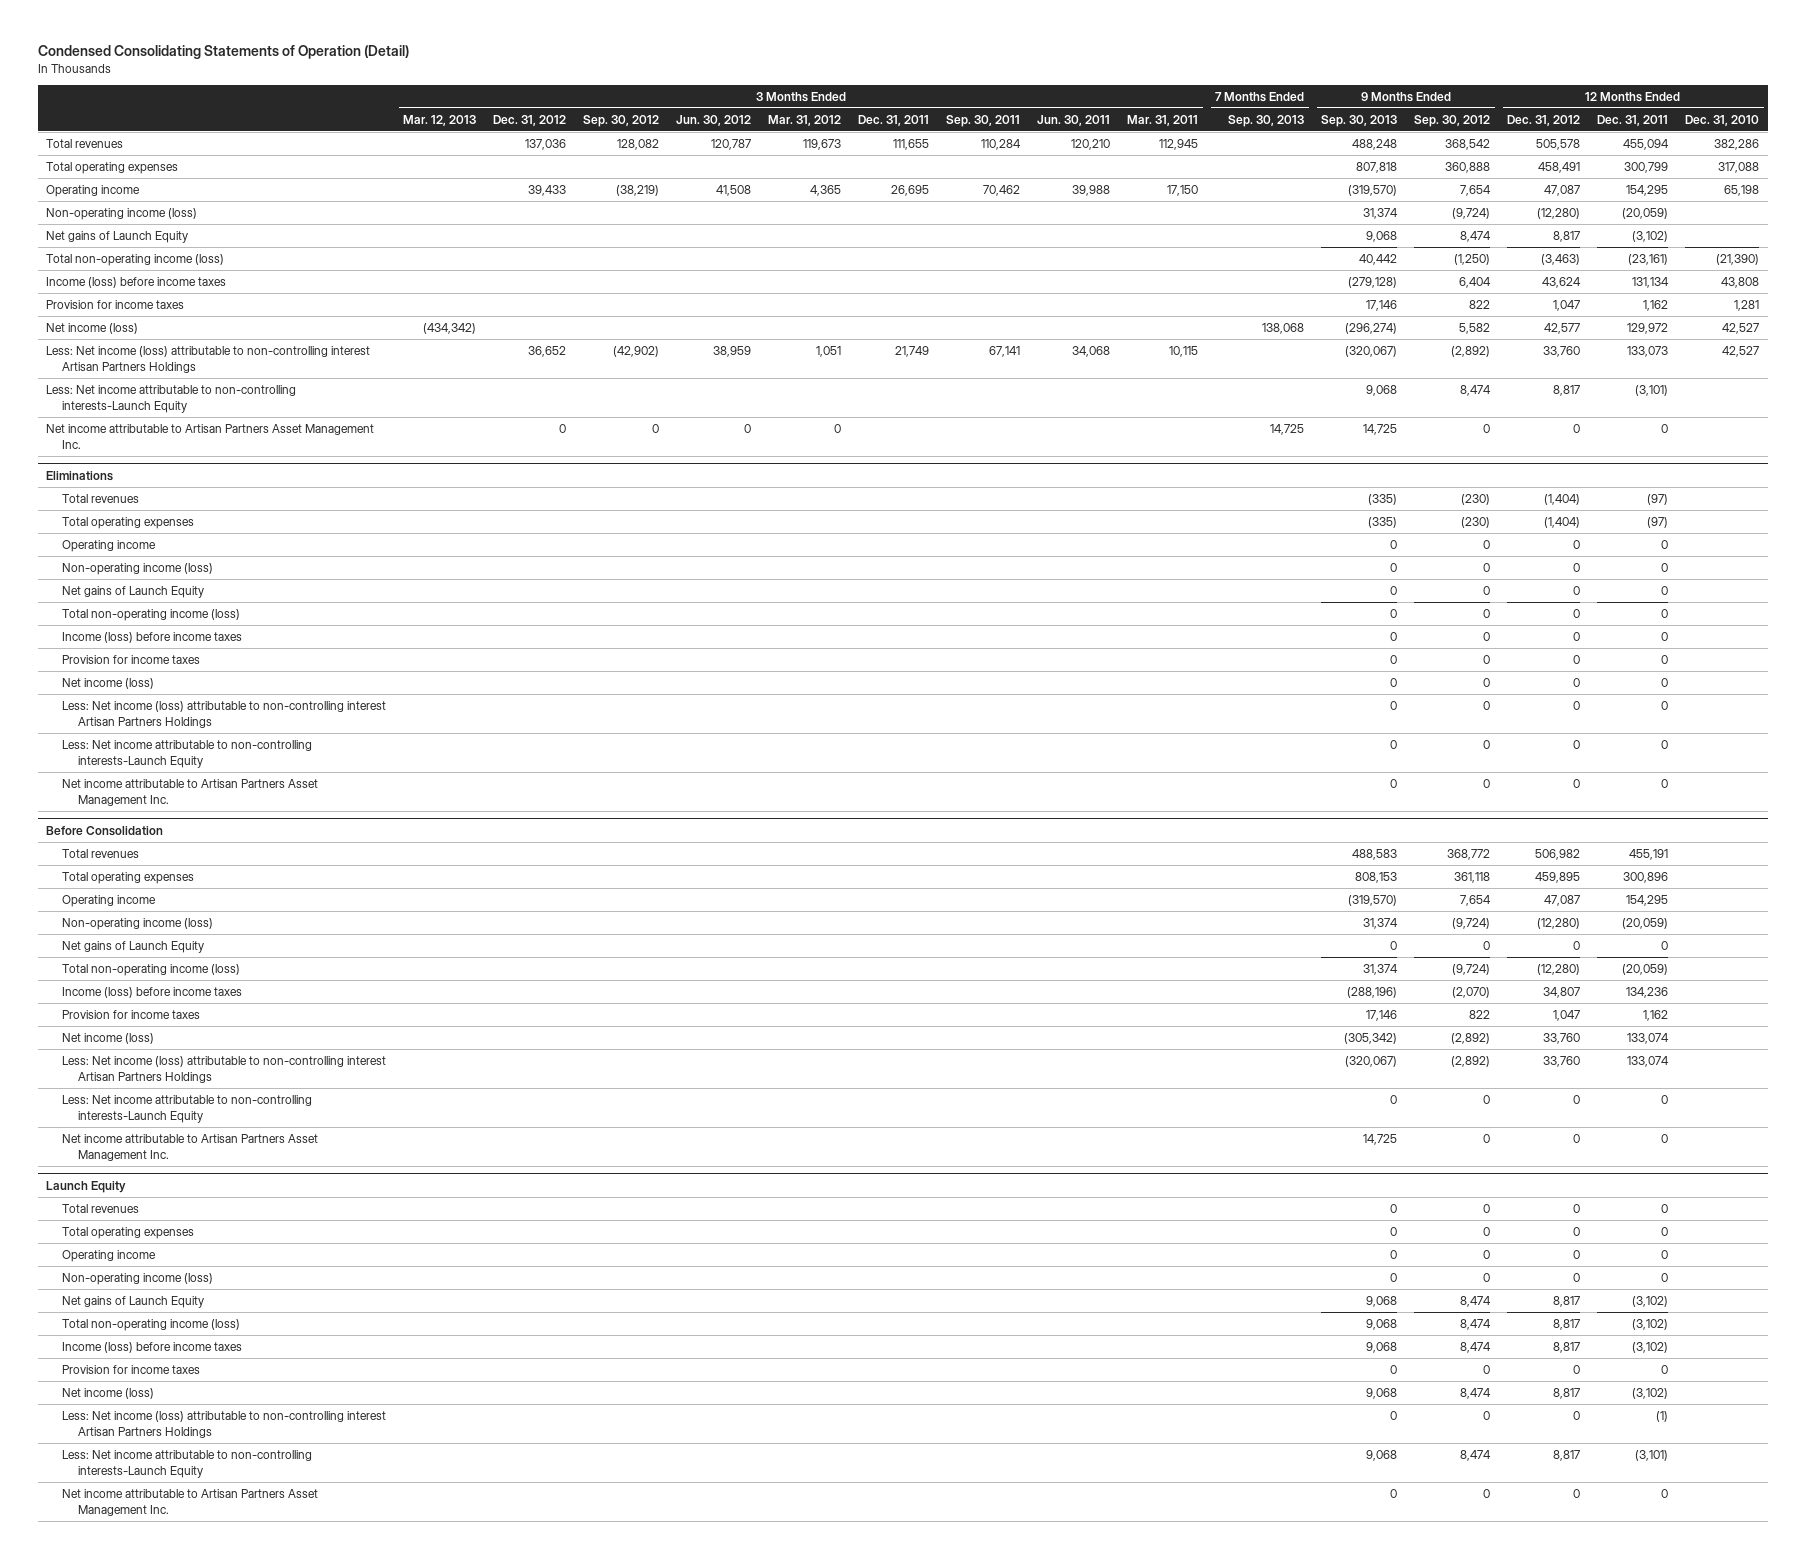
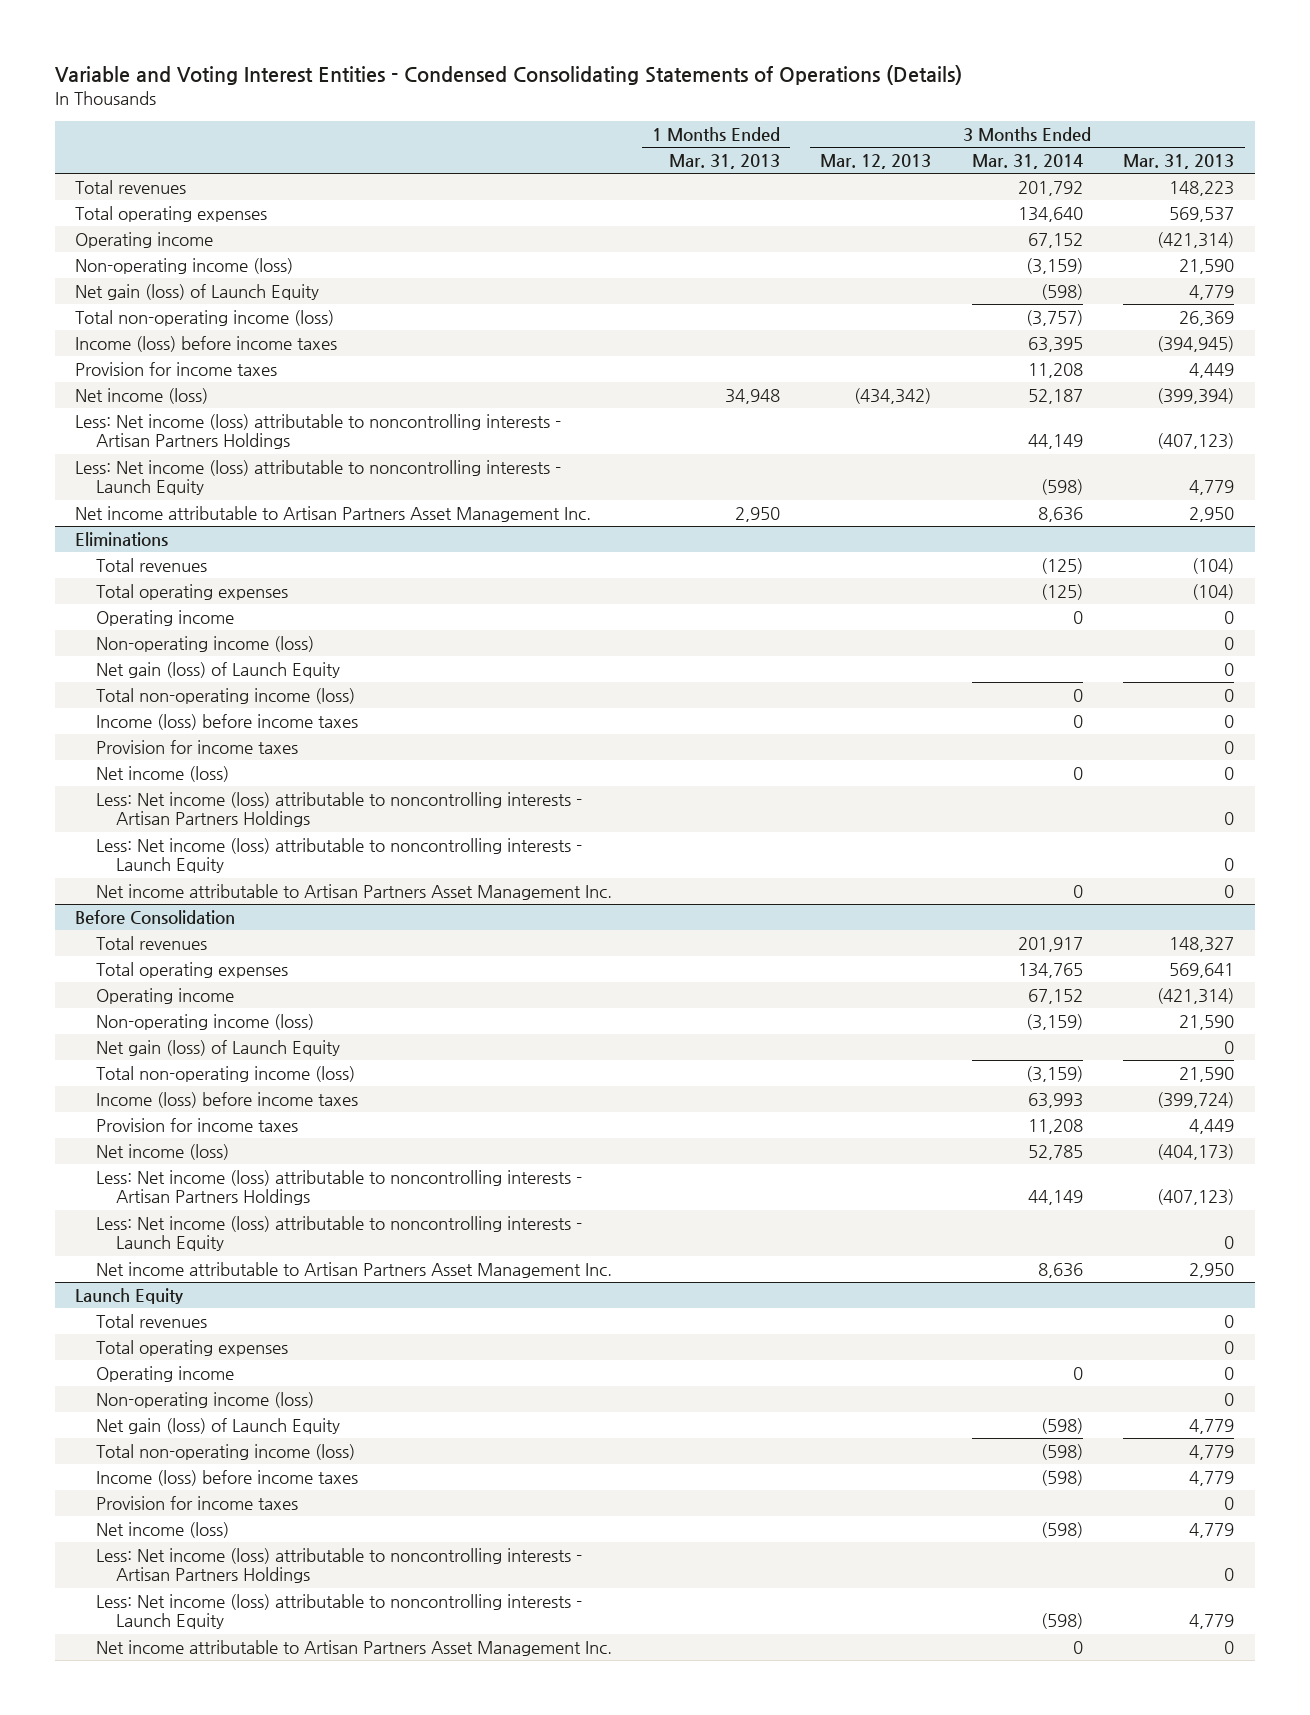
- Condensed Consolidating Statements of Operation (Detail)
+ Variable and Voting Interest Entities - Condensed Consolidating Statements of Operations (Details)
- | 3 Months Ended Mar. 12, 2013 | 3 Months Ended Dec. 31, 2012 | 3 Months Ended Sep. 30, 2012 | 3 Months Ended Jun. 30, 2012 | 3 Months Ended Mar. 31, 2012 | 3 Months Ended Dec. 31, 2011 | 3 Months Ended Sep. 30, 2011 | 3 Months Ended Jun. 30, 2011 | 3 Months Ended Mar. 31, 2011 | 7 Months Ended Sep. 30, 2013 | 9 Months Ended Sep. 30, 2013 | 9 Months Ended Sep. 30, 2012 | 12 Months Ended Dec. 31, 2012 | 12 Months Ended Dec. 31, 2011 | 12 Months Ended Dec. 31, 2010
+ | 1 Months Ended Mar. 31, 2013 | 3 Months Ended Mar. 12, 2013 | 3 Months Ended Mar. 31, 2014 | 3 Months Ended Mar. 31, 2013
- Net gains of Launch Equity | | | | | | | | | | | 9,068 | 8,474 | 8,817 | (3,102) |
+ Net gain (loss) of Launch Equity | | | (598) | 4,779
- Less: Net income (loss) attributable to non-controlling interest Artisan Partners Holdings | | 36,652 | (42,902) | 38,959 | 1,051 | 21,749 | 67,141 | 34,068 | 10,115 | | (320,067) | (2,892) | 33,760 | 133,073 | 42,527
- Less: Net income attributable to non-controlling interests-Launch Equity | | | | | | | | | | | 9,068 | 8,474 | 8,817 | (3,101) |
+ Less: Net income (loss) attributable to noncontrolling interests - Artisan Partners Holdings | | | 44,149 | (407,123)
+ Less: Net income (loss) attributable to noncontrolling interests - Launch Equity | | | (598) | 4,779
@ Eliminations
- Net gains of Launch Equity | | | | | | | | | | | 0 | 0 | 0 | 0 |
+ Net gain (loss) of Launch Equity | | | | 0
- Less: Net income (loss) attributable to non-controlling interest Artisan Partners Holdings | | | | | | | | | | | 0 | 0 | 0 | 0 |
- Less: Net income attributable to non-controlling interests-Launch Equity | | | | | | | | | | | 0 | 0 | 0 | 0 |
+ Less: Net income (loss) attributable to noncontrolling interests - Artisan Partners Holdings | | | | 0
+ Less: Net income (loss) attributable to noncontrolling interests - Launch Equity | | | | 0
@ Before Consolidation
- Net gains of Launch Equity | | | | | | | | | | | 0 | 0 | 0 | 0 |
+ Net gain (loss) of Launch Equity | | | | 0
- Less: Net income (loss) attributable to non-controlling interest Artisan Partners Holdings | | | | | | | | | | | (320,067) | (2,892) | 33,760 | 133,074 |
- Less: Net income attributable to non-controlling interests-Launch Equity | | | | | | | | | | | 0 | 0 | 0 | 0 |
+ Less: Net income (loss) attributable to noncontrolling interests - Artisan Partners Holdings | | | 44,149 | (407,123)
+ Less: Net income (loss) attributable to noncontrolling interests - Launch Equity | | | | 0
@ Launch Equity
- Net gains of Launch Equity | | | | | | | | | | | 9,068 | 8,474 | 8,817 | (3,102) |
+ Net gain (loss) of Launch Equity | | | (598) | 4,779
- Less: Net income (loss) attributable to non-controlling interest Artisan Partners Holdings | | | | | | | | | | | 0 | 0 | 0 | (1) |
- Less: Net income attributable to non-controlling interests-Launch Equity | | | | | | | | | | | 9,068 | 8,474 | 8,817 | (3,101) |
+ Less: Net income (loss) attributable to noncontrolling interests - Artisan Partners Holdings | | | | 0
+ Less: Net income (loss) attributable to noncontrolling interests - Launch Equity | | | (598) | 4,779

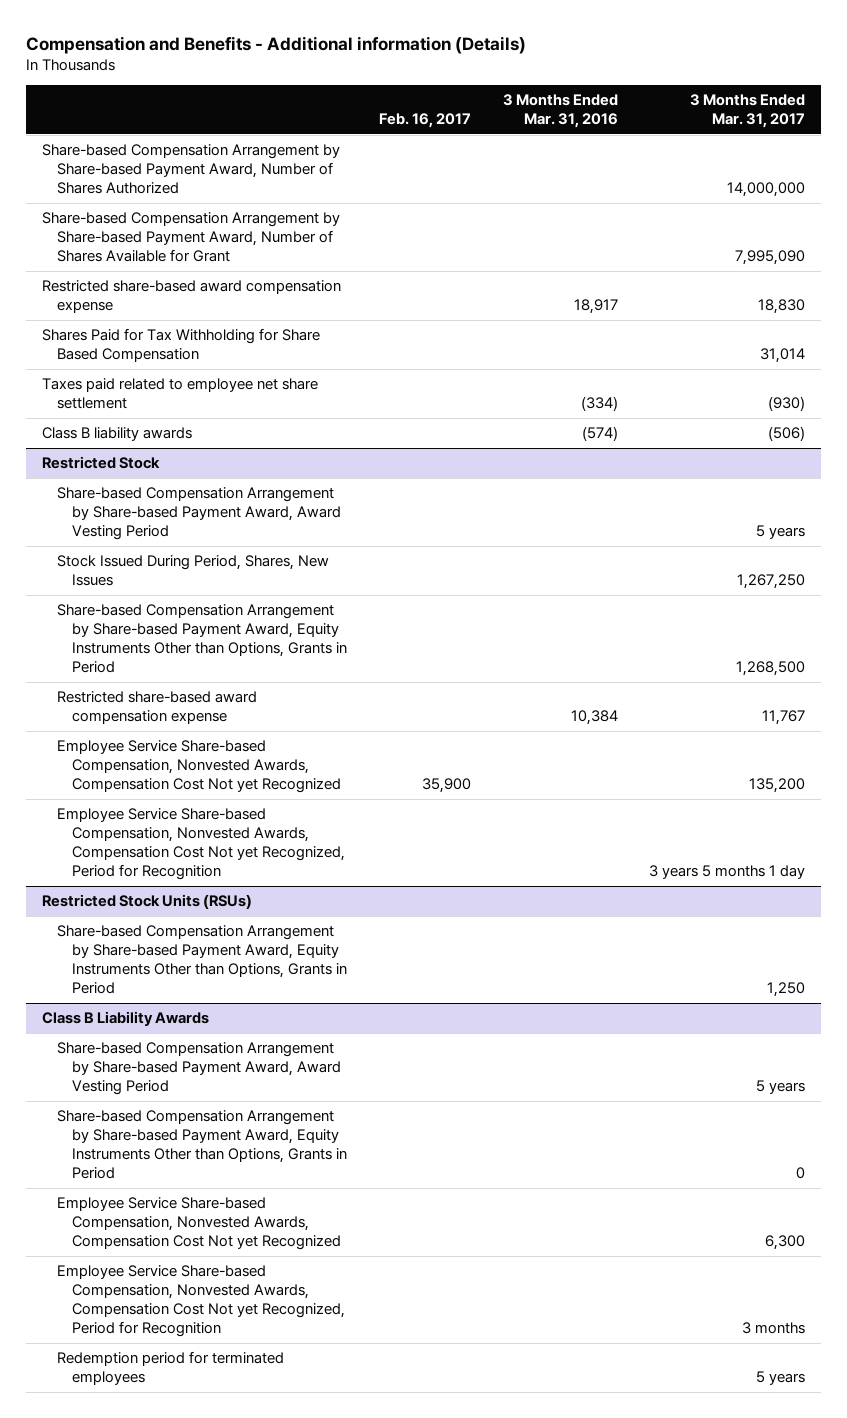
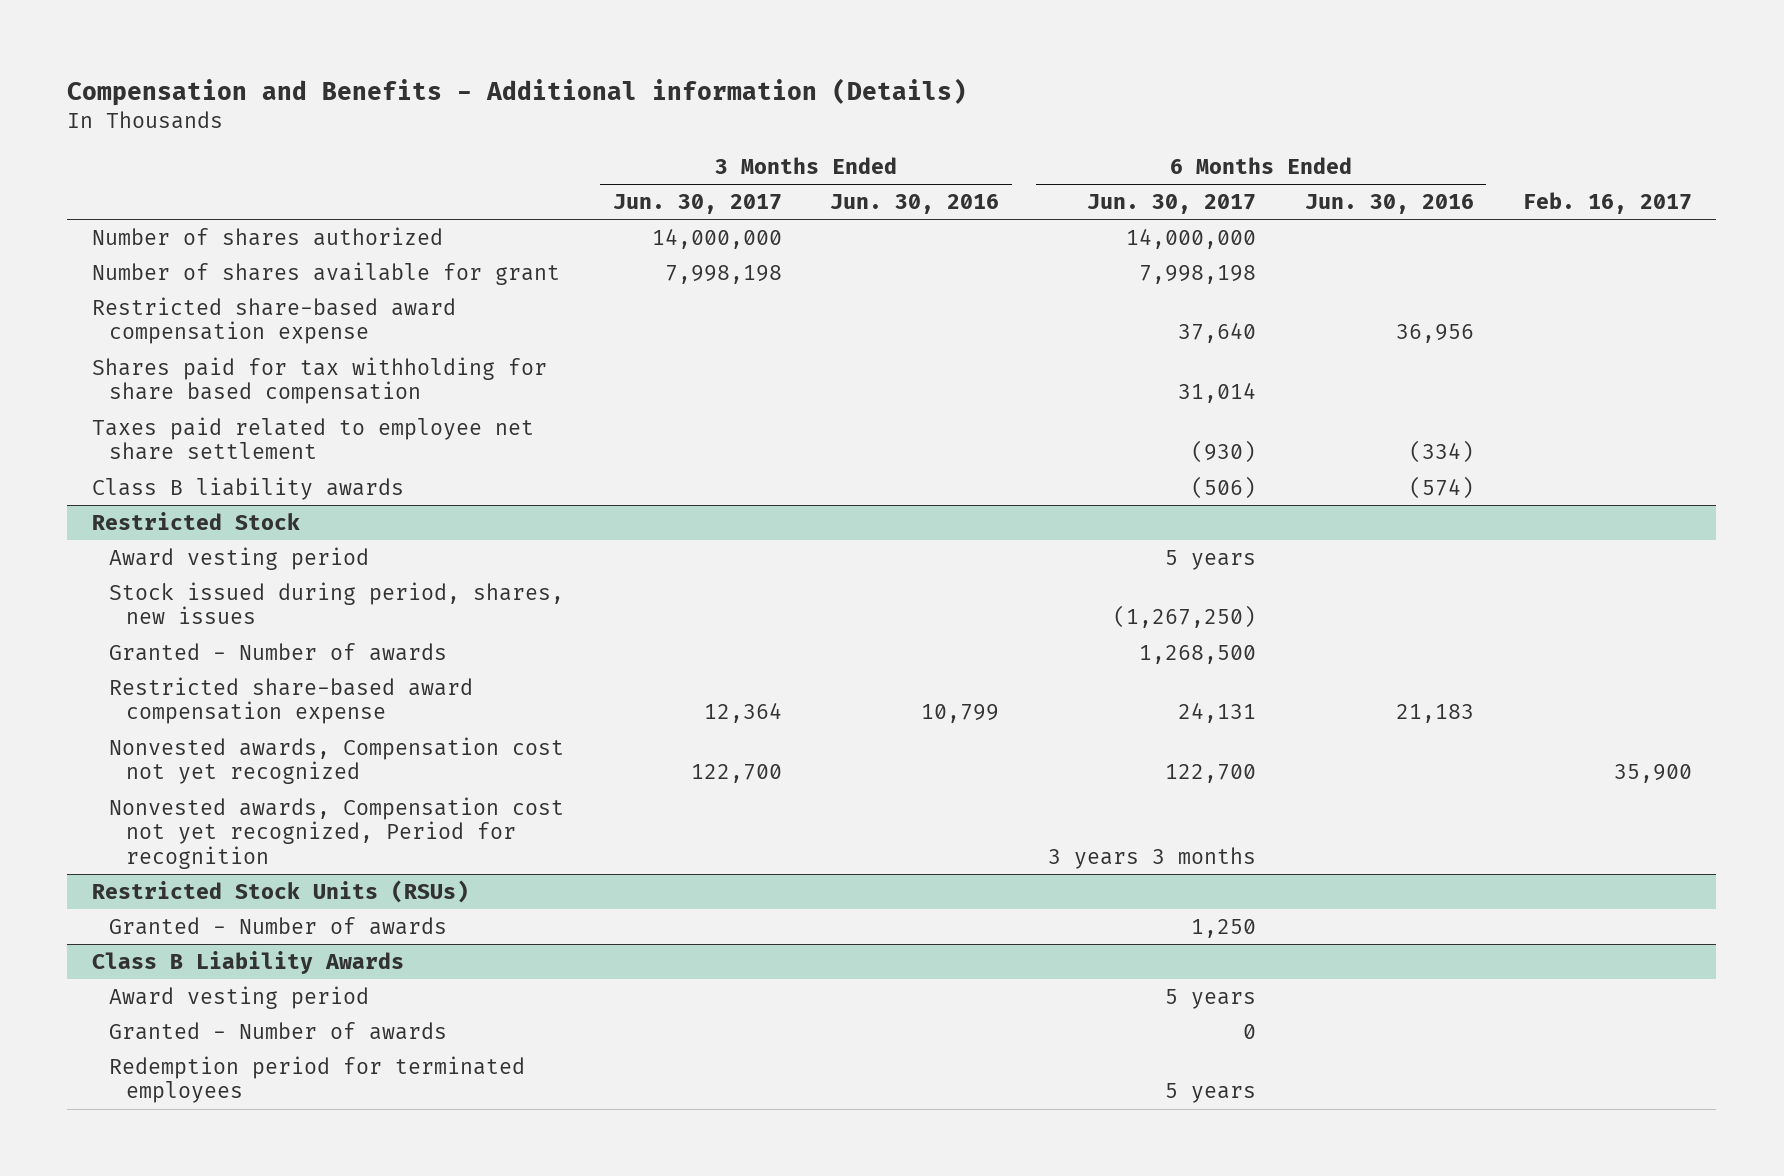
- | Feb. 16, 2017 | 3 Months Ended Mar. 31, 2016 | 3 Months Ended Mar. 31, 2017
+ | 3 Months Ended Jun. 30, 2017 | 3 Months Ended Jun. 30, 2016 | 6 Months Ended Jun. 30, 2017 | 6 Months Ended Jun. 30, 2016 | Feb. 16, 2017
- Share-based Compensation Arrangement by Share-based Payment Award, Number of Shares Authorized | | | 14,000,000
- Share-based Compensation Arrangement by Share-based Payment Award, Number of Shares Available for Grant | | | 7,995,090
+ Number of shares authorized | 14,000,000 | | 14,000,000 | |
+ Number of shares available for grant | 7,998,198 | | 7,998,198 | |
- Shares Paid for Tax Withholding for Share Based Compensation | | | 31,014
+ Shares paid for tax withholding for share based compensation | | | 31,014 | |
@ Restricted Stock
- Share-based Compensation Arrangement by Share-based Payment Award, Award Vesting Period | | | 5 years
- Stock Issued During Period, Shares, New Issues | | | 1,267,250
- Share-based Compensation Arrangement by Share-based Payment Award, Equity Instruments Other than Options, Grants in Period | | | 1,268,500
+ Award vesting period | | | 5 years | |
+ Stock issued during period, shares, new issues | | | (1,267,250) | |
+ Granted - Number of awards | | | 1,268,500 | |
- Employee Service Share-based Compensation, Nonvested Awards, Compensation Cost Not yet Recognized | 35,900 | | 135,200
- Employee Service Share-based Compensation, Nonvested Awards, Compensation Cost Not yet Recognized, Period for Recognition | | | 3 years 5 months 1 day
+ Nonvested awards, Compensation cost not yet recognized | 122,700 | | 122,700 | | 35,900
+ Nonvested awards, Compensation cost not yet recognized, Period for recognition | | | 3 years 3 months | |
@ Restricted Stock Units (RSUs)
- Share-based Compensation Arrangement by Share-based Payment Award, Equity Instruments Other than Options, Grants in Period | | | 1,250
+ Granted - Number of awards | | | 1,250 | |
@ Class B Liability Awards
- Share-based Compensation Arrangement by Share-based Payment Award, Award Vesting Period | | | 5 years
- Share-based Compensation Arrangement by Share-based Payment Award, Equity Instruments Other than Options, Grants in Period | | | 0
- Employee Service Share-based Compensation, Nonvested Awards, Compensation Cost Not yet Recognized | | | 6,300
- Employee Service Share-based Compensation, Nonvested Awards, Compensation Cost Not yet Recognized, Period for Recognition | | | 3 months
+ Award vesting period | | | 5 years | |
+ Granted - Number of awards | | | 0 | |

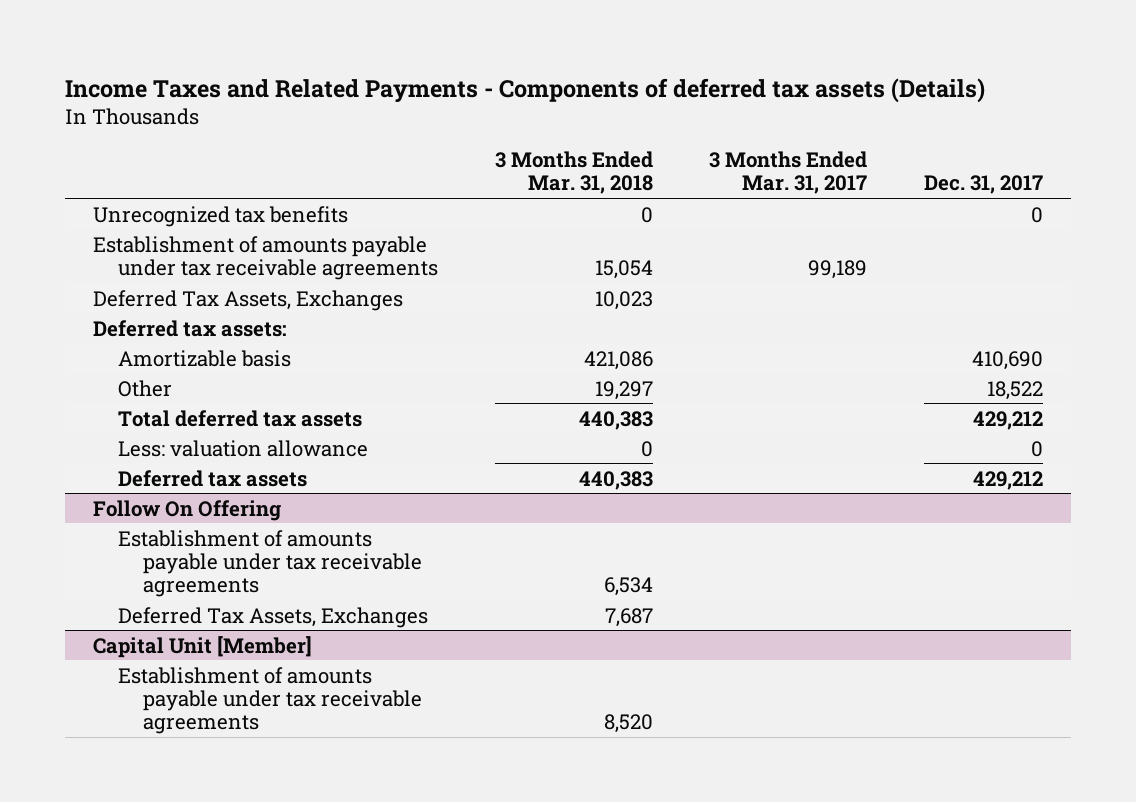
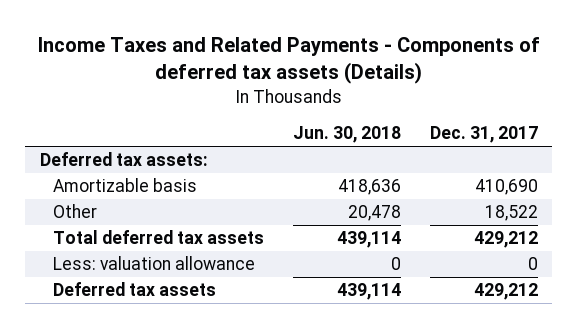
- | 3 Months Ended Mar. 31, 2018 | 3 Months Ended Mar. 31, 2017 | Dec. 31, 2017
+ | Jun. 30, 2018 | Dec. 31, 2017
- Unrecognized tax benefits | 0 | | 0
- Establishment of amounts payable under tax receivable agreements | 15,054 | 99,189 |
- Deferred Tax Assets, Exchanges | 10,023 | |
- Follow On Offering
- Establishment of amounts payable under tax receivable agreements | 6,534 | |
- Deferred Tax Assets, Exchanges | 7,687 | |
- Capital Unit [Member]
- Establishment of amounts payable under tax receivable agreements | 8,520 | |

